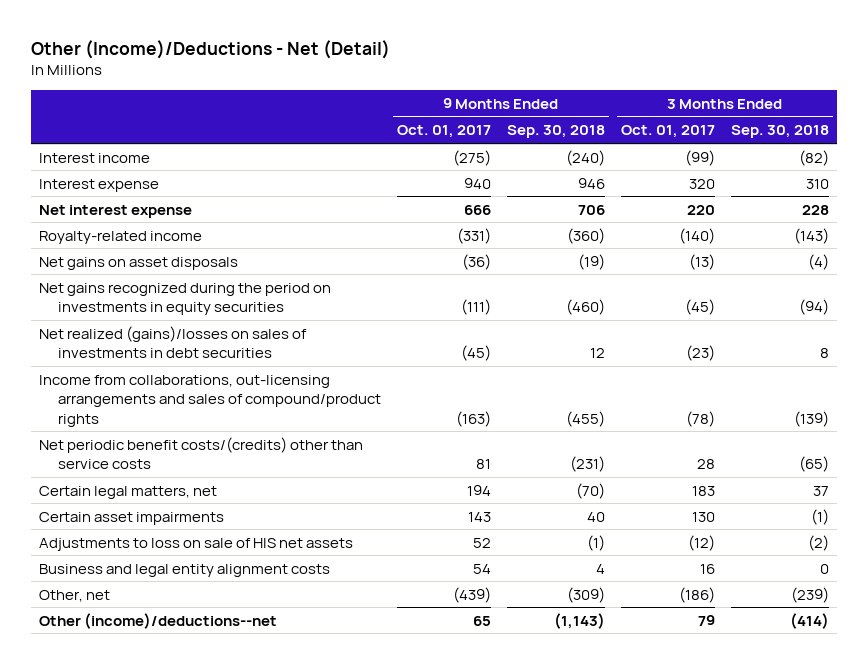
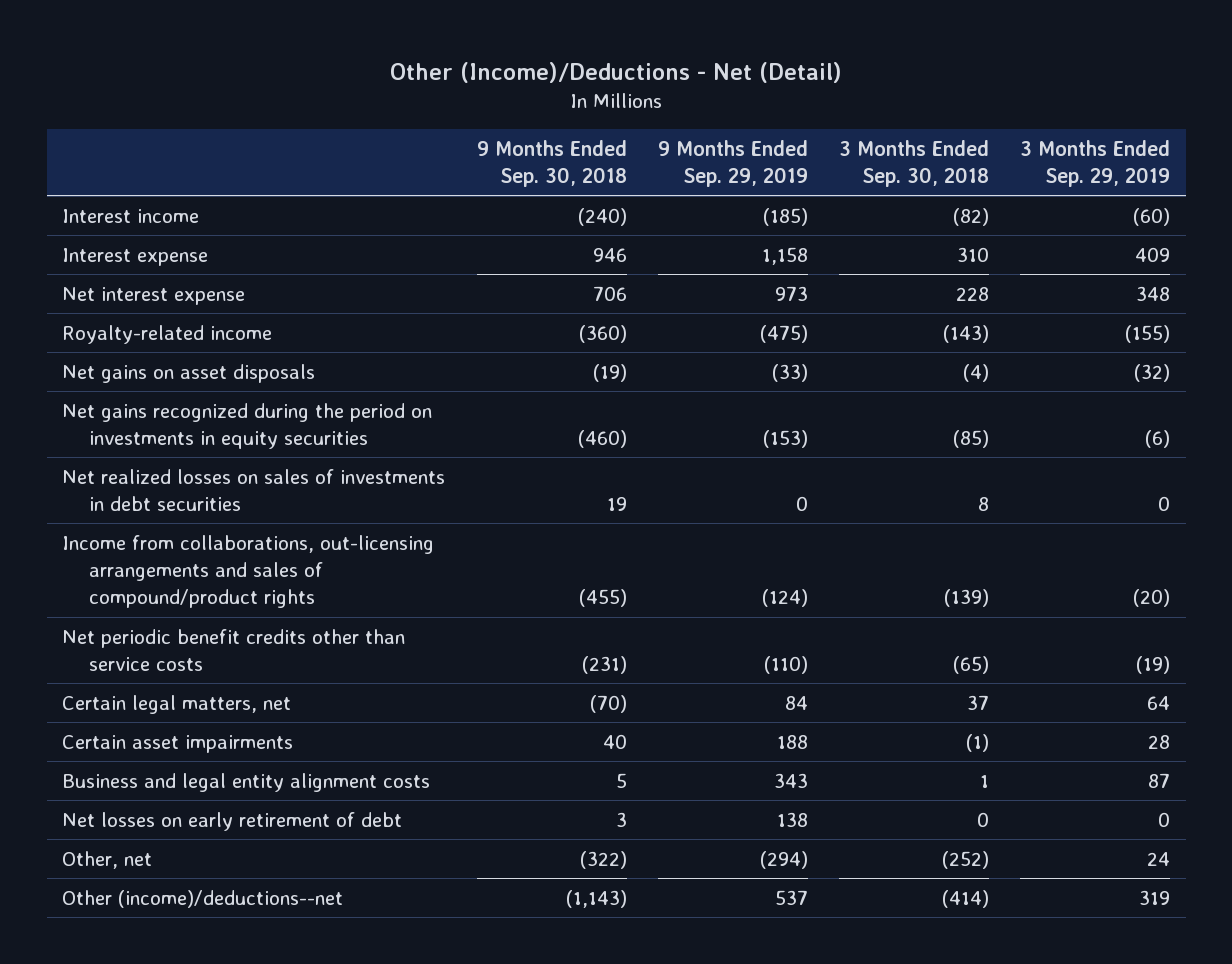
- | 9 Months Ended Oct. 01, 2017 | 9 Months Ended Sep. 30, 2018 | 3 Months Ended Oct. 01, 2017 | 3 Months Ended Sep. 30, 2018
+ | 9 Months Ended Sep. 30, 2018 | 9 Months Ended Sep. 29, 2019 | 3 Months Ended Sep. 30, 2018 | 3 Months Ended Sep. 29, 2019
- Net gains recognized during the period on investments in equity securities | (111) | (460) | (45) | (94)
- Net realized (gains)/losses on sales of investments in debt securities | (45) | 12 | (23) | 8
+ Net gains recognized during the period on investments in equity securities | (460) | (153) | (85) | (6)
+ Net realized losses on sales of investments in debt securities | 19 | 0 | 8 | 0
- Net periodic benefit costs/(credits) other than service costs | 81 | (231) | 28 | (65)
+ Net periodic benefit credits other than service costs | (231) | (110) | (65) | (19)
- Adjustments to loss on sale of HIS net assets | 52 | (1) | (12) | (2)
- Business and legal entity alignment costs | 54 | 4 | 16 | 0
- Other, net | (439) | (309) | (186) | (239)
+ Business and legal entity alignment costs | 5 | 343 | 1 | 87
+ Net losses on early retirement of debt | 3 | 138 | 0 | 0
+ Other, net | (322) | (294) | (252) | 24

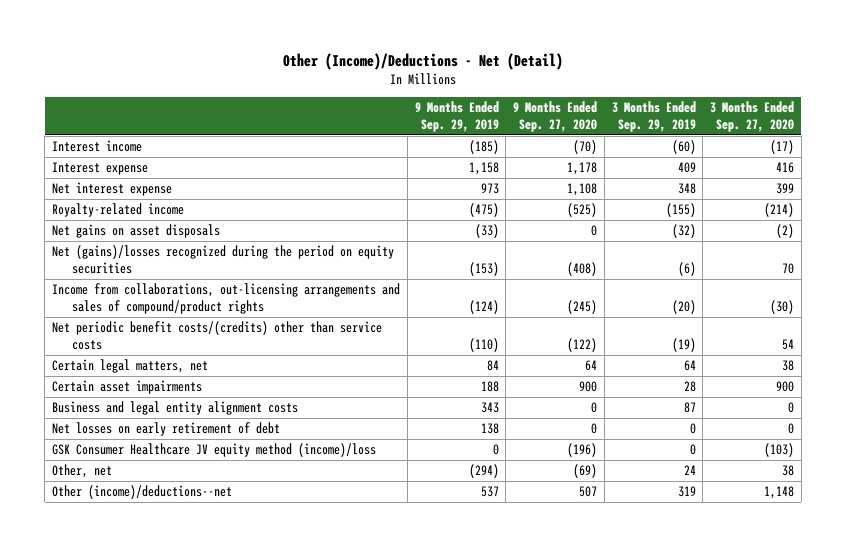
- | 9 Months Ended Sep. 30, 2018 | 9 Months Ended Sep. 29, 2019 | 3 Months Ended Sep. 30, 2018 | 3 Months Ended Sep. 29, 2019
+ | 9 Months Ended Sep. 29, 2019 | 9 Months Ended Sep. 27, 2020 | 3 Months Ended Sep. 29, 2019 | 3 Months Ended Sep. 27, 2020
- Net gains recognized during the period on investments in equity securities | (460) | (153) | (85) | (6)
- Net realized losses on sales of investments in debt securities | 19 | 0 | 8 | 0
+ Net (gains)/losses recognized during the period on equity securities | (153) | (408) | (6) | 70
- Net periodic benefit credits other than service costs | (231) | (110) | (65) | (19)
+ Net periodic benefit costs/(credits) other than service costs | (110) | (122) | (19) | 54
+ GSK Consumer Healthcare JV equity method (income)/loss | 0 | (196) | 0 | (103)

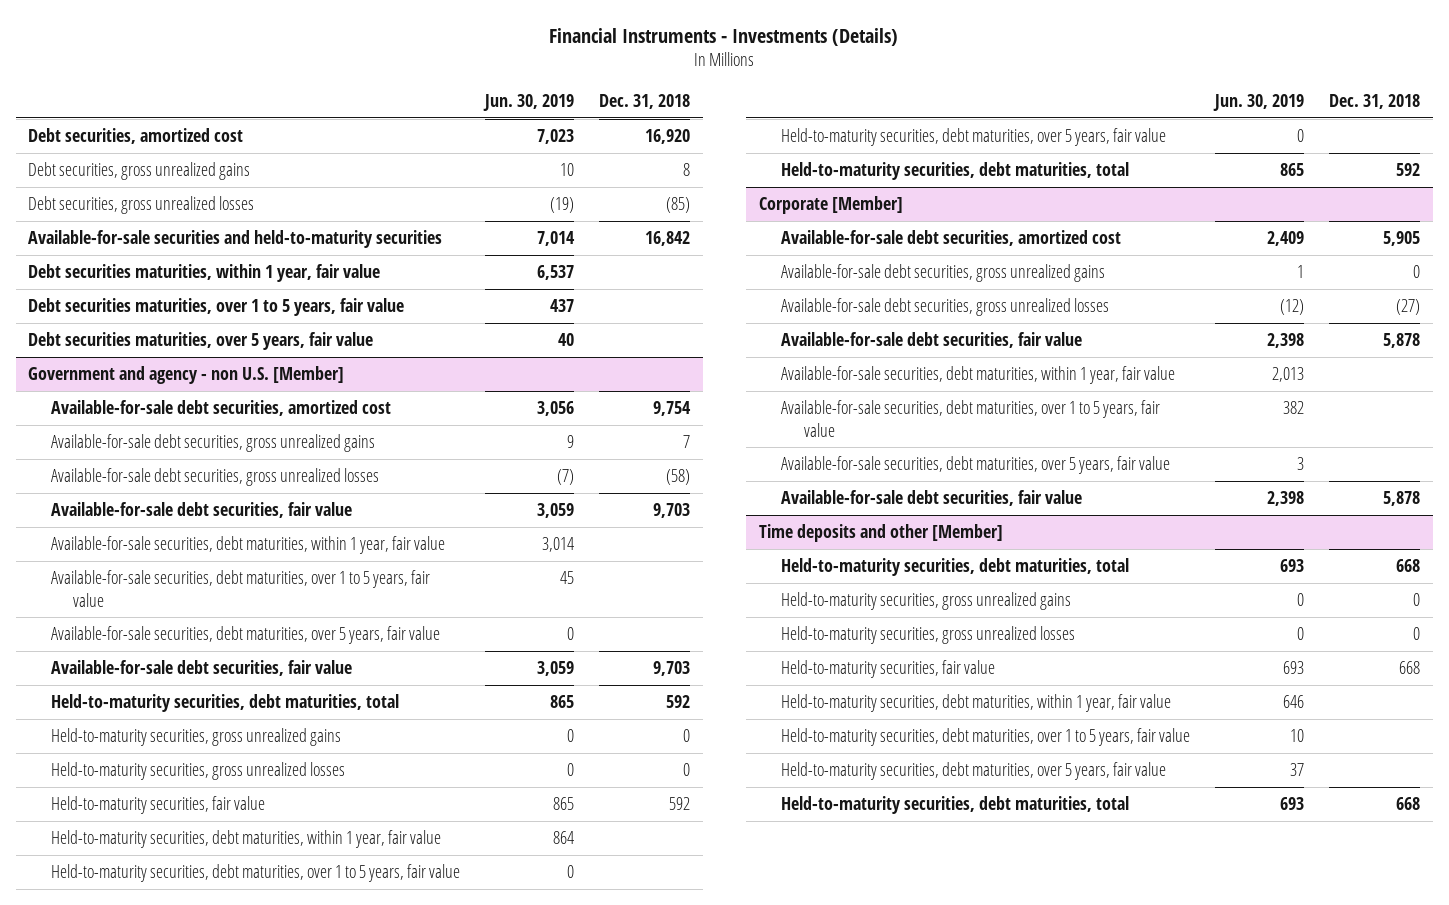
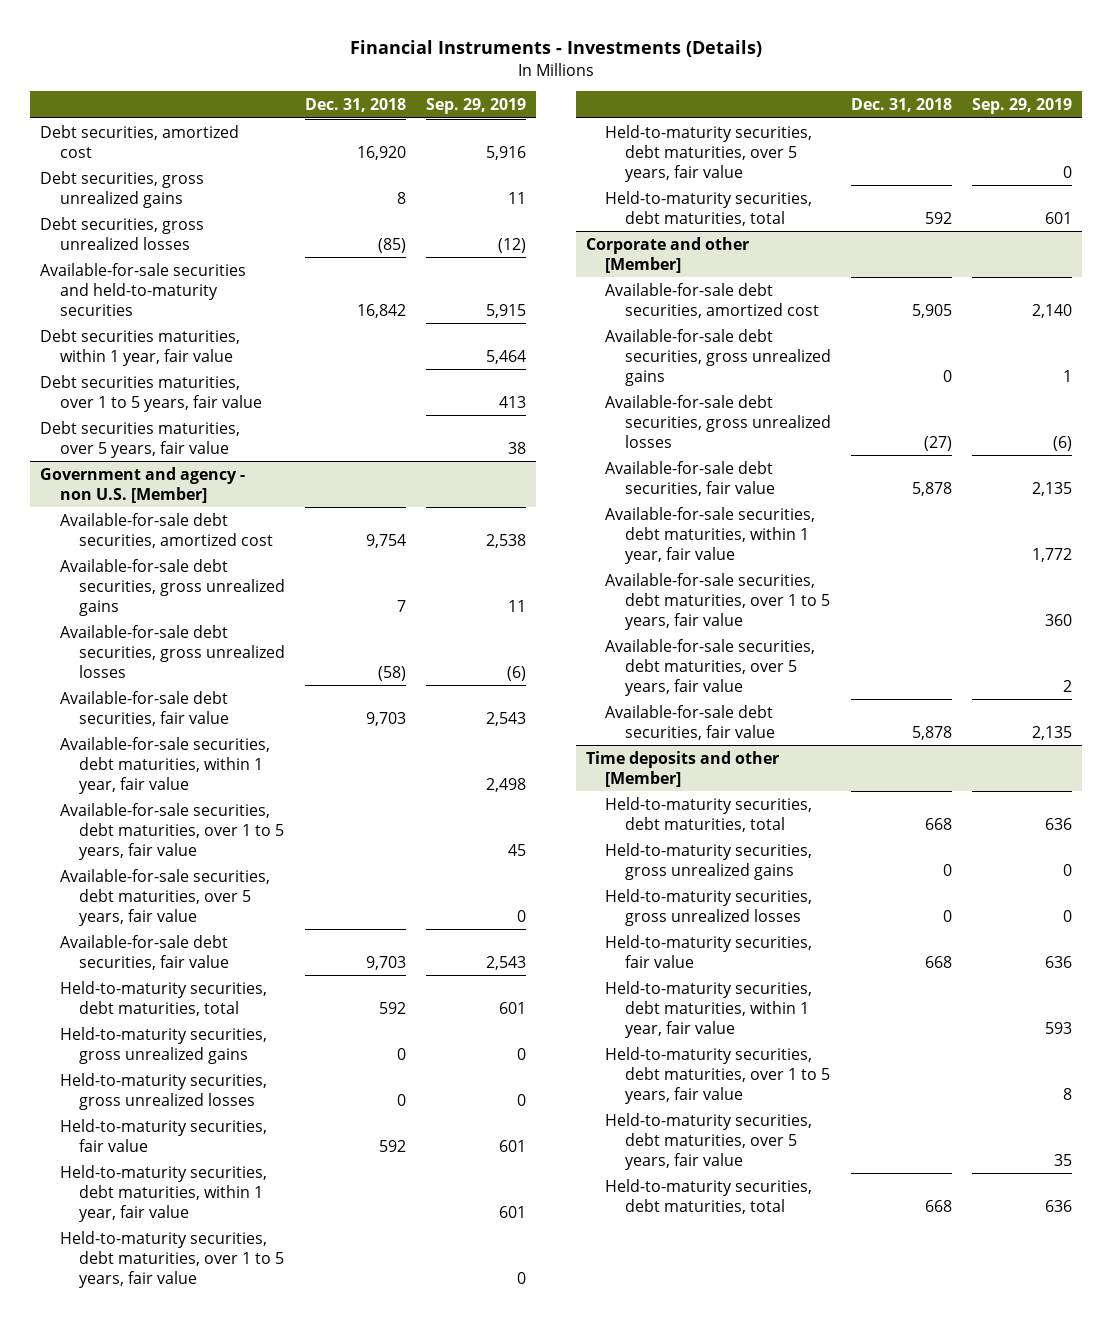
- | Jun. 30, 2019 | Dec. 31, 2018
+ | Dec. 31, 2018 | Sep. 29, 2019
- Corporate [Member]
+ Corporate and other [Member]

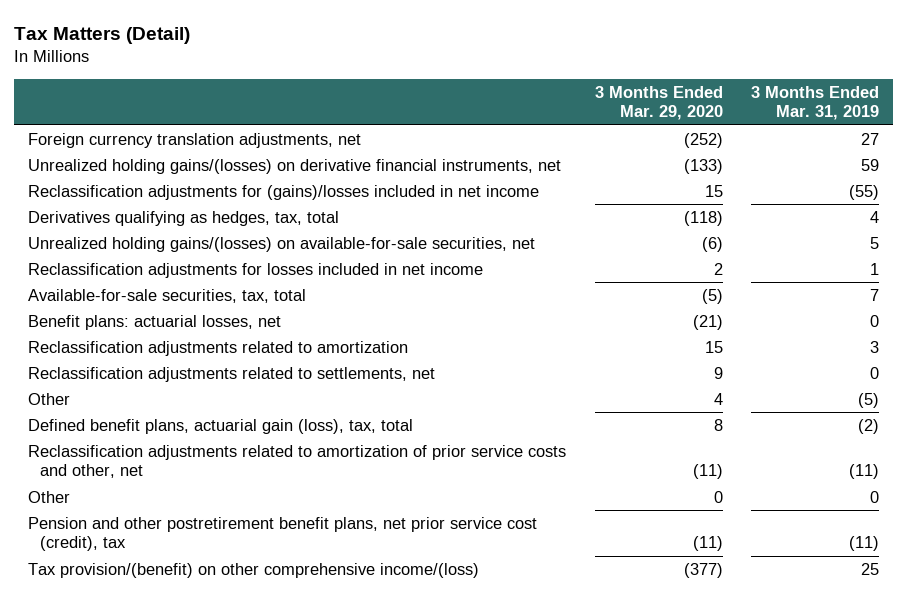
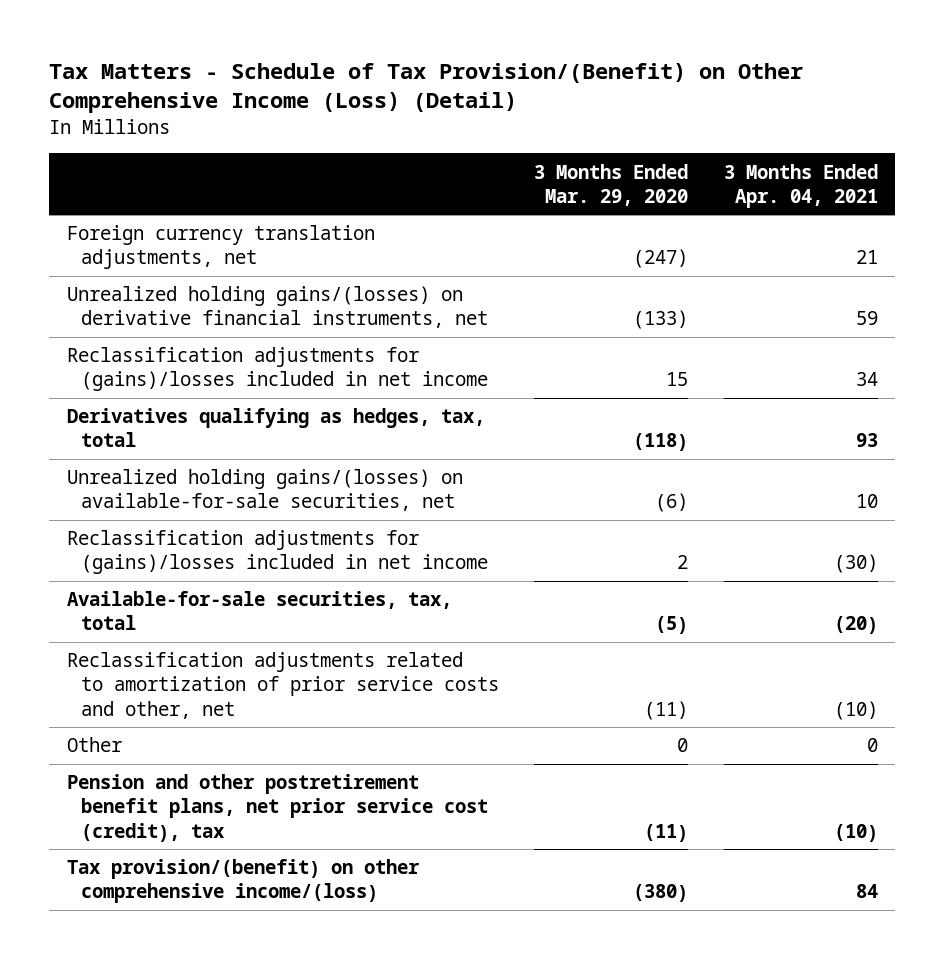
- Tax Matters (Detail)
+ Tax Matters - Schedule of Tax Provision/(Benefit) on Other Comprehensive Income (Loss) (Detail)
- | 3 Months Ended Mar. 29, 2020 | 3 Months Ended Mar. 31, 2019
+ | 3 Months Ended Mar. 29, 2020 | 3 Months Ended Apr. 04, 2021
- Foreign currency translation adjustments, net | (252) | 27
+ Foreign currency translation adjustments, net | (247) | 21
- Reclassification adjustments for losses included in net income | 2 | 1
+ Reclassification adjustments for (gains)/losses included in net income | 2 | (30)
- Benefit plans: actuarial losses, net | (21) | 0
- Reclassification adjustments related to amortization | 15 | 3
- Reclassification adjustments related to settlements, net | 9 | 0
- Other | 4 | (5)
- Defined benefit plans, actuarial gain (loss), tax, total | 8 | (2)
- Tax provision/(benefit) on other comprehensive income/(loss) | (377) | 25
+ Tax provision/(benefit) on other comprehensive income/(loss) | (380) | 84

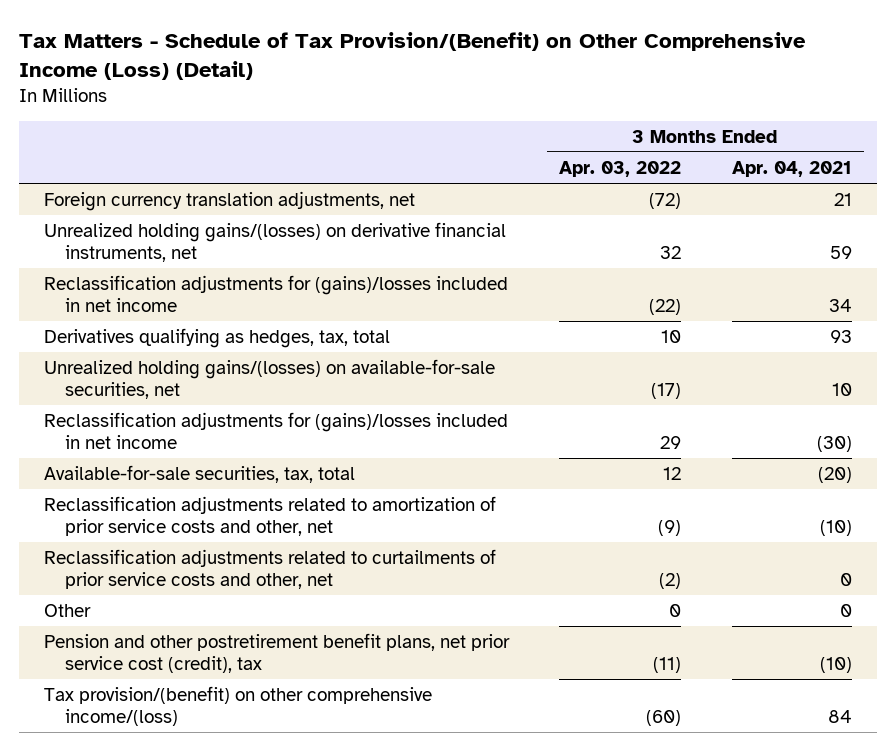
- | 3 Months Ended Mar. 29, 2020 | 3 Months Ended Apr. 04, 2021
+ | 3 Months Ended Apr. 03, 2022 | 3 Months Ended Apr. 04, 2021
+ Reclassification adjustments related to curtailments of prior service costs and other, net | (2) | 0

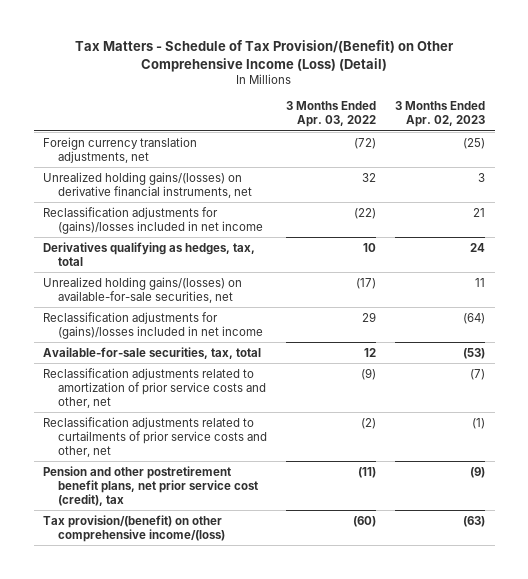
- | 3 Months Ended Apr. 03, 2022 | 3 Months Ended Apr. 04, 2021
+ | 3 Months Ended Apr. 03, 2022 | 3 Months Ended Apr. 02, 2023
- Other | 0 | 0

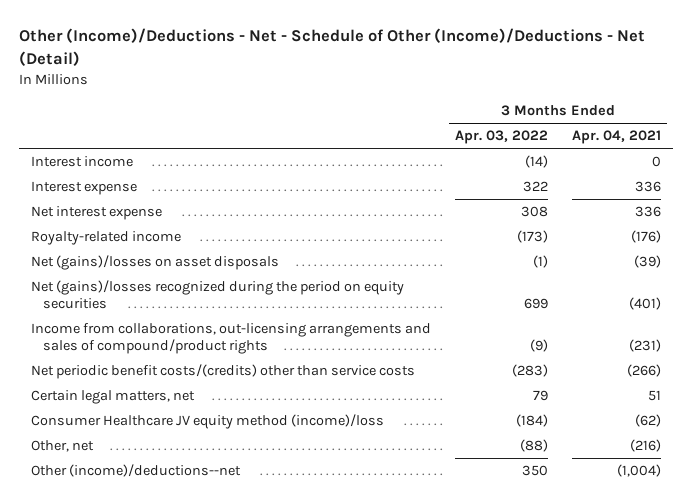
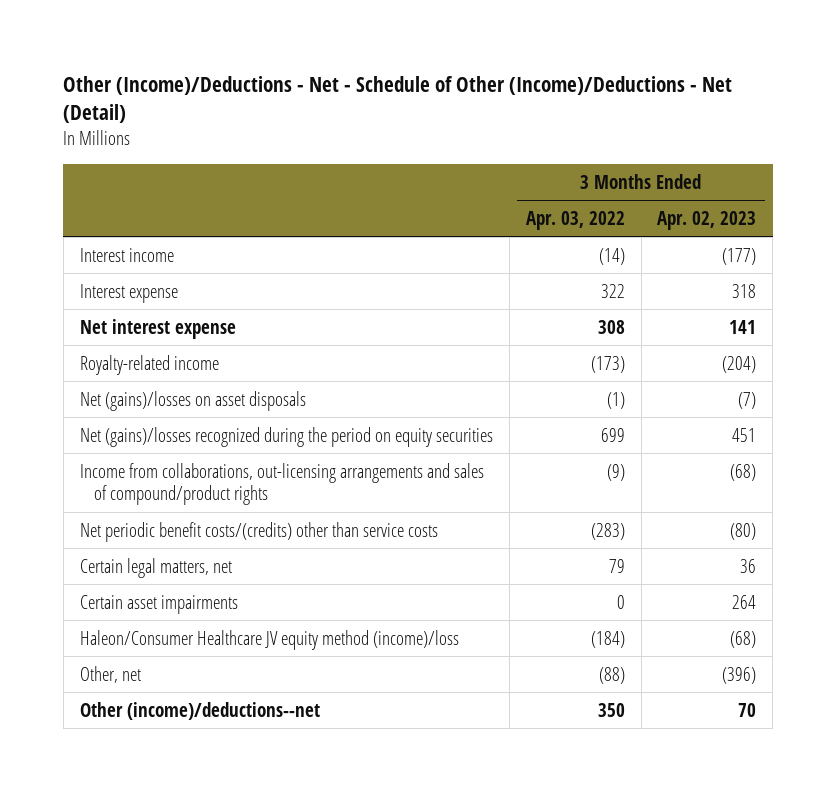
- | 3 Months Ended Apr. 03, 2022 | 3 Months Ended Apr. 04, 2021
+ | 3 Months Ended Apr. 03, 2022 | 3 Months Ended Apr. 02, 2023
- Consumer Healthcare JV equity method (income)/loss | (184) | (62)
+ Certain asset impairments | 0 | 264
+ Haleon/Consumer Healthcare JV equity method (income)/loss | (184) | (68)

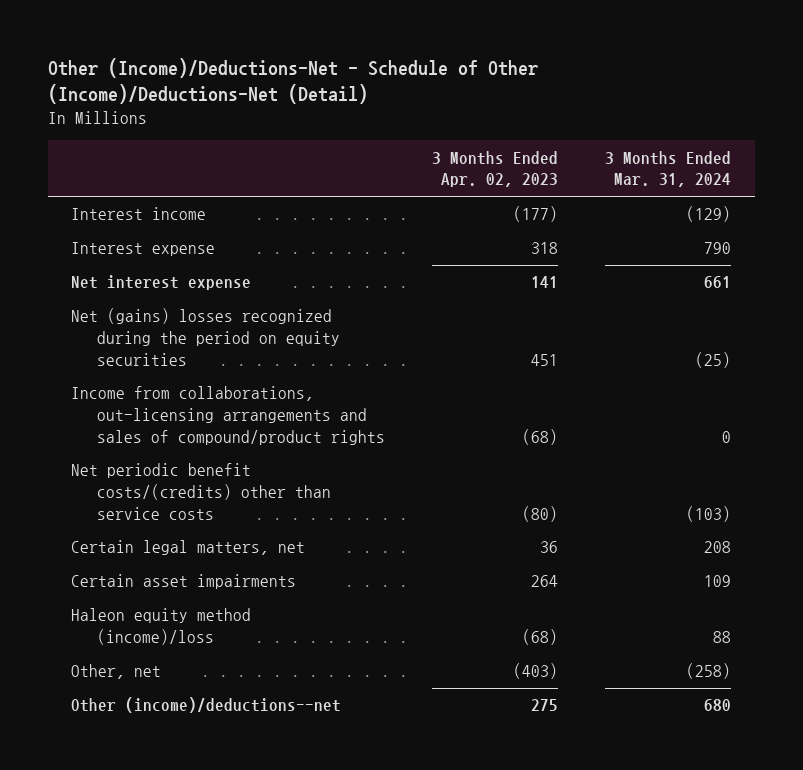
- Other (Income)/Deductions - Net - Schedule of Other (Income)/Deductions - Net (Detail)
+ Other (Income)/Deductions-Net - Schedule of Other (Income)/Deductions-Net (Detail)
- | 3 Months Ended Apr. 03, 2022 | 3 Months Ended Apr. 02, 2023
+ | 3 Months Ended Apr. 02, 2023 | 3 Months Ended Mar. 31, 2024
- Royalty-related income | (173) | (204)
- Net (gains)/losses on asset disposals | (1) | (7)
- Net (gains)/losses recognized during the period on equity securities | 699 | 451
+ Net (gains) losses recognized during the period on equity securities | 451 | (25)
- Haleon/Consumer Healthcare JV equity method (income)/loss | (184) | (68)
- Other, net | (88) | (396)
- Other (income)/deductions--net | 350 | 70
+ Haleon equity method (income)/loss | (68) | 88
+ Other, net | (403) | (258)
+ Other (income)/deductions--net | 275 | 680

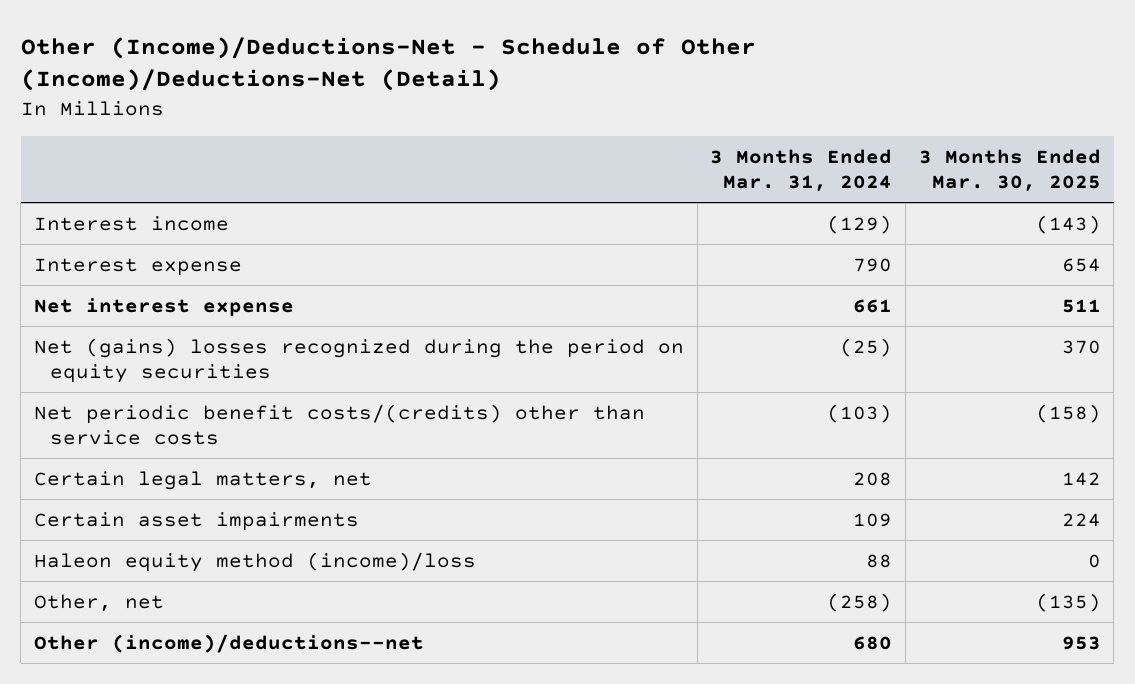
- | 3 Months Ended Apr. 02, 2023 | 3 Months Ended Mar. 31, 2024
+ | 3 Months Ended Mar. 31, 2024 | 3 Months Ended Mar. 30, 2025
- Income from collaborations, out-licensing arrangements and sales of compound/product rights | (68) | 0

